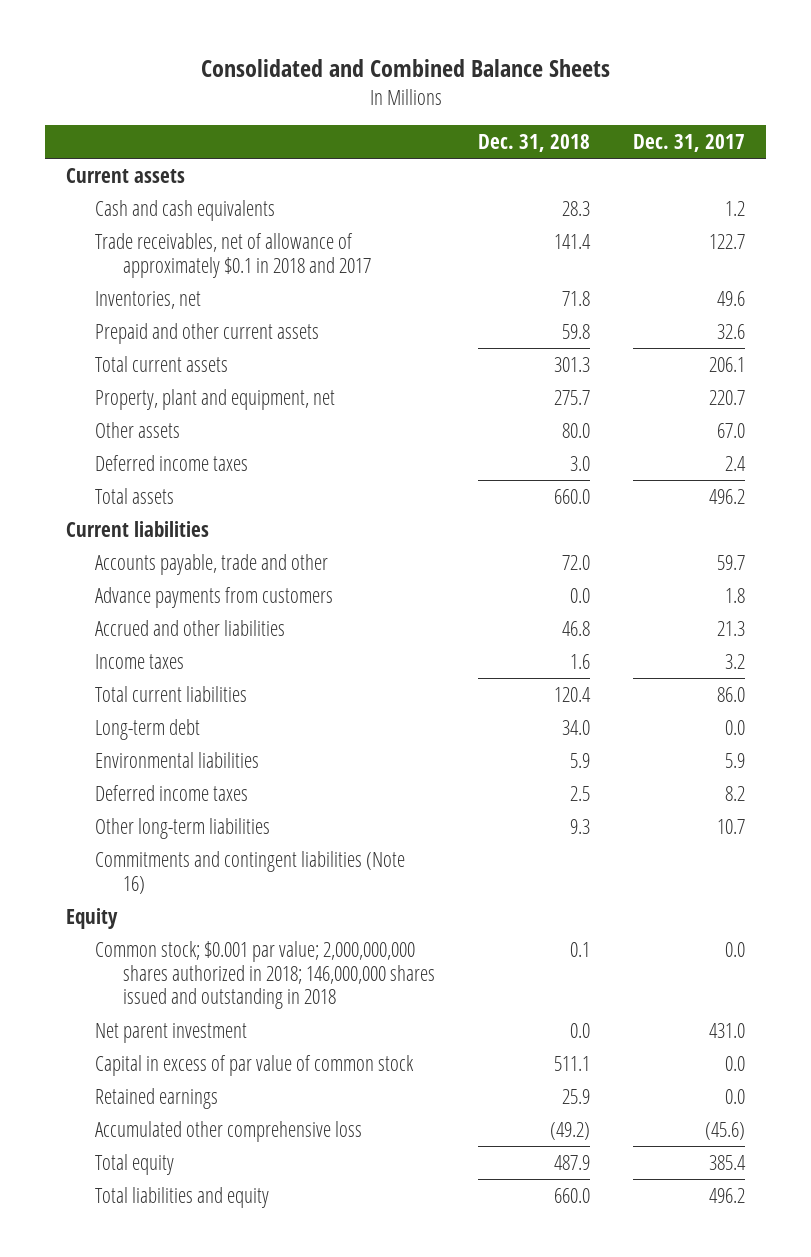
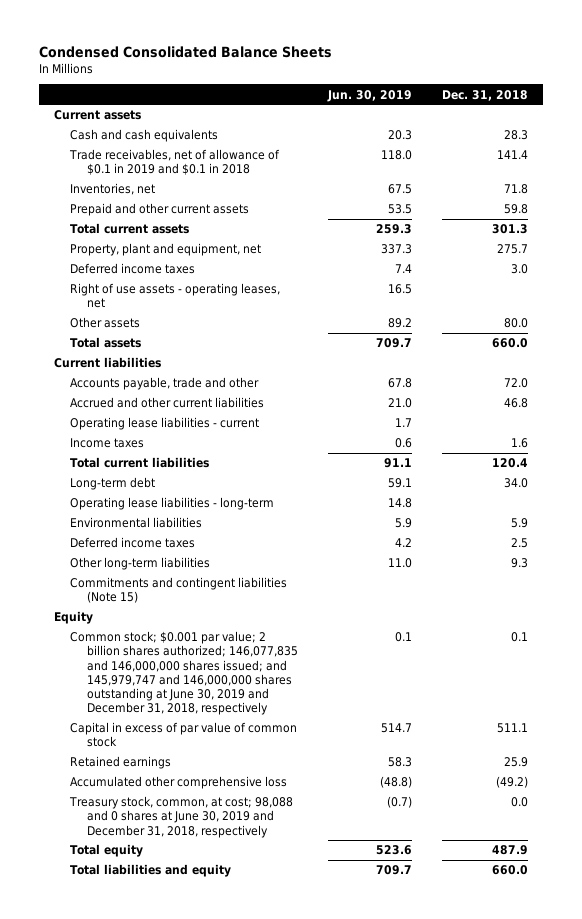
- Consolidated and Combined Balance Sheets
+ Condensed Consolidated Balance Sheets
- | Dec. 31, 2018 | Dec. 31, 2017
+ | Jun. 30, 2019 | Dec. 31, 2018
- Trade receivables, net of allowance of approximately $0.1 in 2018 and 2017 | 141.4 | 122.7
+ Trade receivables, net of allowance of $0.1 in 2019 and $0.1 in 2018 | 118.0 | 141.4
+ Right of use assets - operating leases, net | 16.5 |
moved down: Other assets | 89.2 | 80.0
- Advance payments from customers | 0.0 | 1.8
- Accrued and other liabilities | 46.8 | 21.3
+ Accrued and other current liabilities | 21.0 | 46.8
+ Operating lease liabilities - current | 1.7 |
+ Operating lease liabilities - long-term | 14.8 |
- Commitments and contingent liabilities (Note 16)
+ Commitments and contingent liabilities (Note 15)
- Common stock; $0.001 par value; 2,000,000,000 shares authorized in 2018; 146,000,000 shares issued and outstanding in 2018 | 0.1 | 0.0
- Net parent investment | 0.0 | 431.0
+ Common stock; $0.001 par value; 2 billion shares authorized; 146,077,835 and 146,000,000 shares issued; and 145,979,747 and 146,000,000 shares outstanding at June 30, 2019 and December 31, 2018, respectively | 0.1 | 0.1
+ Treasury stock, common, at cost; 98,088 and 0 shares at June 30, 2019 and December 31, 2018, respectively | (0.7) | 0.0

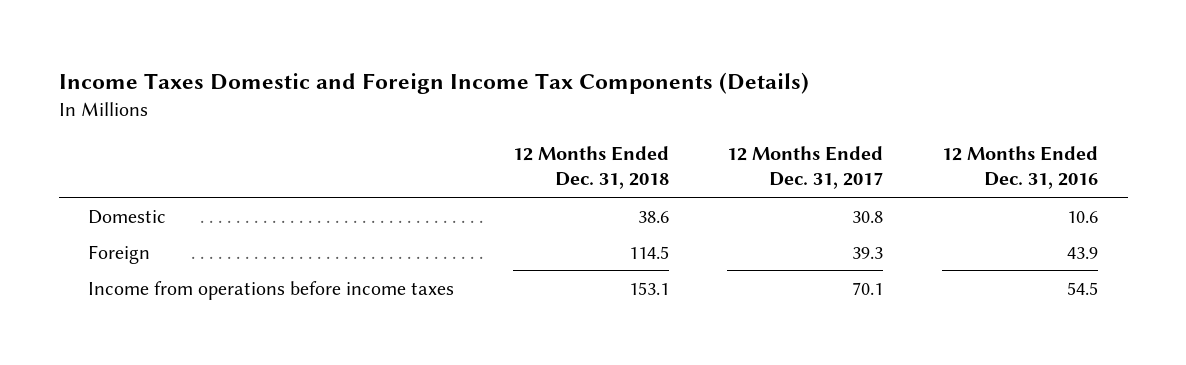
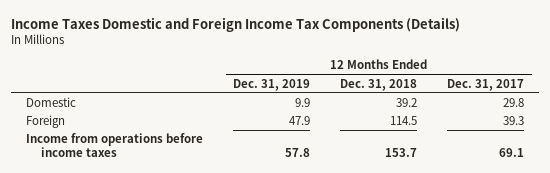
- | 12 Months Ended Dec. 31, 2018 | 12 Months Ended Dec. 31, 2017 | 12 Months Ended Dec. 31, 2016
+ | 12 Months Ended Dec. 31, 2019 | 12 Months Ended Dec. 31, 2018 | 12 Months Ended Dec. 31, 2017
- Domestic | 38.6 | 30.8 | 10.6
+ Domestic | 9.9 | 39.2 | 29.8
- Income from operations before income taxes | 153.1 | 70.1 | 54.5
+ Income from operations before income taxes | 57.8 | 153.7 | 69.1

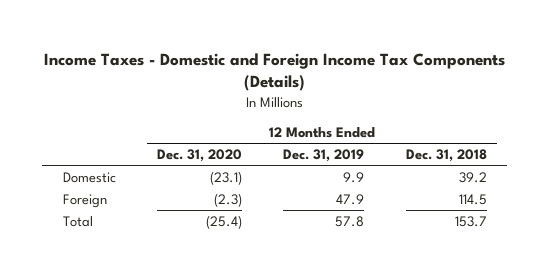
- Income Taxes Domestic and Foreign Income Tax Components (Details)
+ Income Taxes - Domestic and Foreign Income Tax Components (Details)
- | 12 Months Ended Dec. 31, 2019 | 12 Months Ended Dec. 31, 2018 | 12 Months Ended Dec. 31, 2017
+ | 12 Months Ended Dec. 31, 2020 | 12 Months Ended Dec. 31, 2019 | 12 Months Ended Dec. 31, 2018
- Income from operations before income taxes | 57.8 | 153.7 | 69.1
+ Total | (25.4) | 57.8 | 153.7

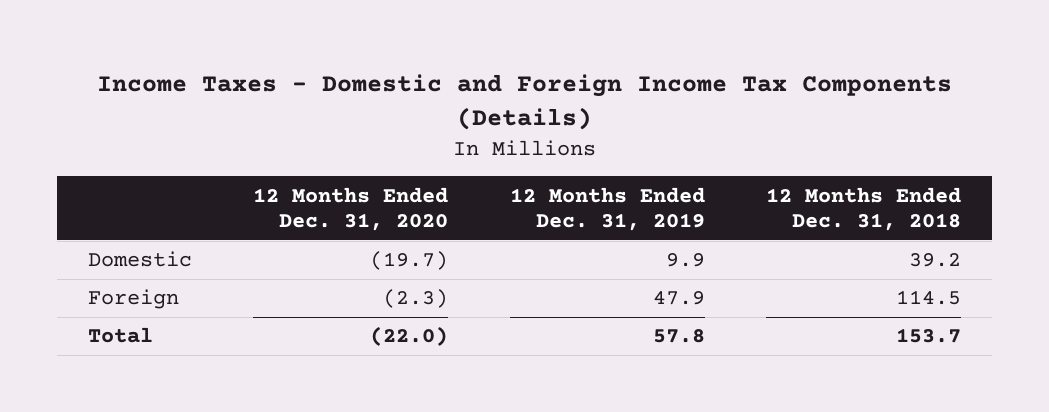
- Domestic | (23.1) | 9.9 | 39.2
+ Domestic | (19.7) | 9.9 | 39.2
- Total | (25.4) | 57.8 | 153.7
+ Total | (22.0) | 57.8 | 153.7

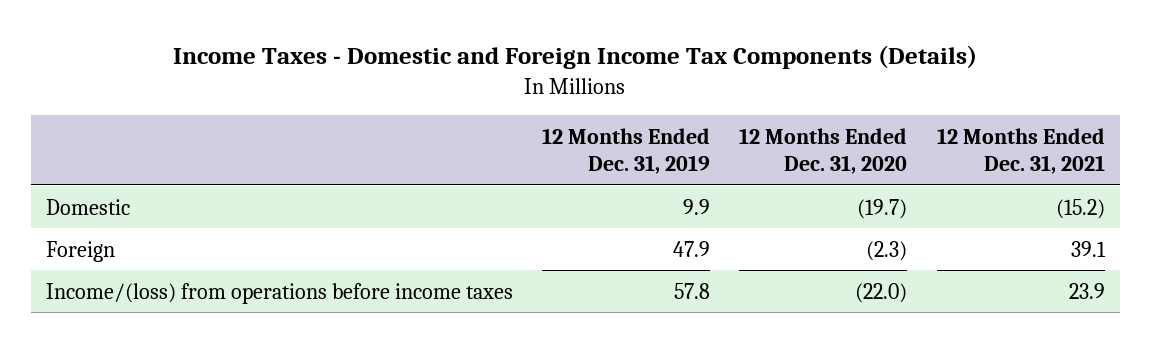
- | 12 Months Ended Dec. 31, 2020 | 12 Months Ended Dec. 31, 2019 | 12 Months Ended Dec. 31, 2018
+ | 12 Months Ended Dec. 31, 2019 | 12 Months Ended Dec. 31, 2020 | 12 Months Ended Dec. 31, 2021
- Total | (22.0) | 57.8 | 153.7
+ Income/(loss) from operations before income taxes | 57.8 | (22.0) | 23.9

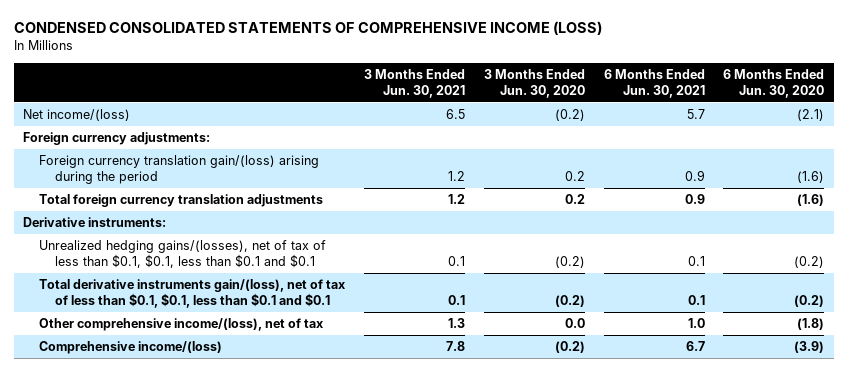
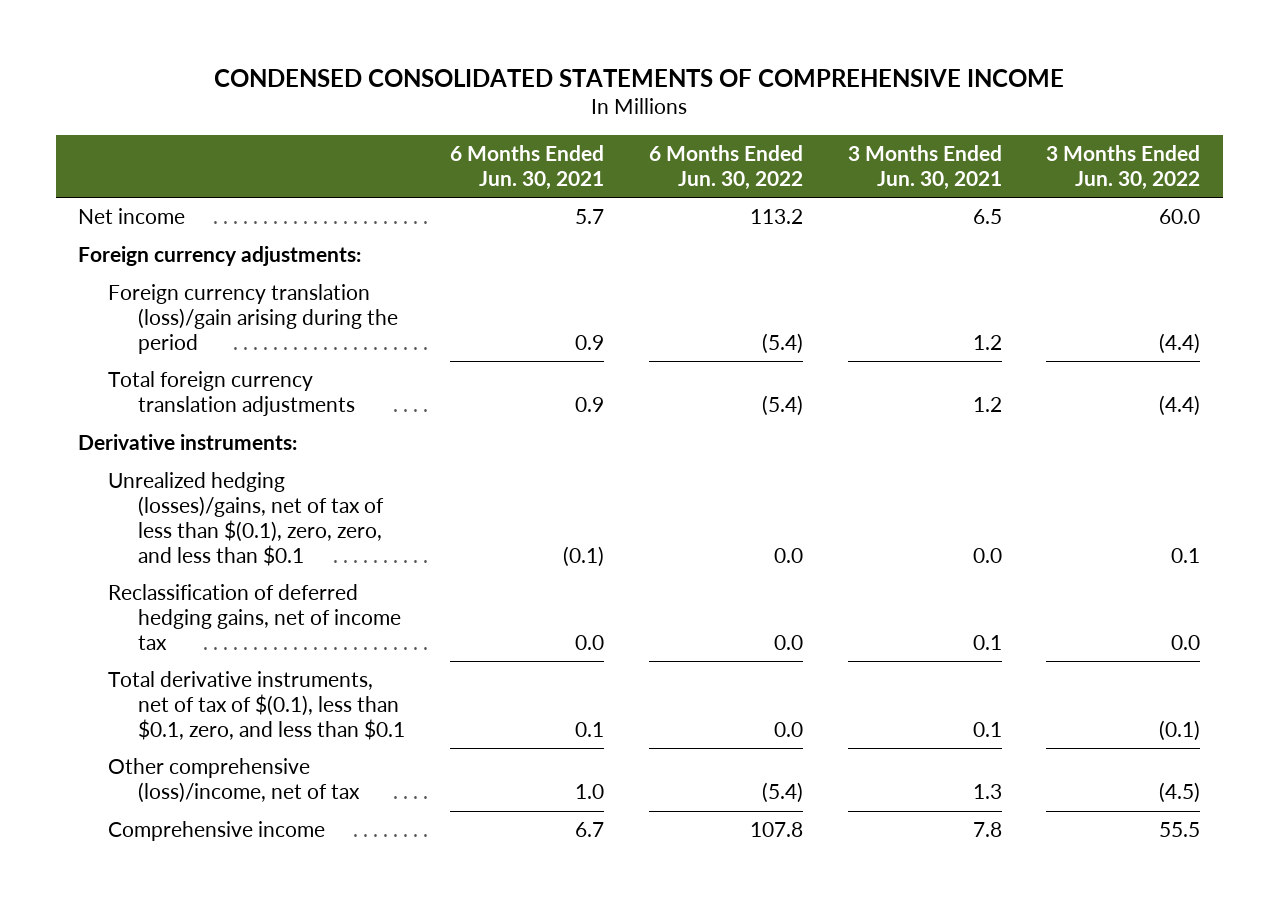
- CONDENSED CONSOLIDATED STATEMENTS OF COMPREHENSIVE INCOME (LOSS)
+ CONDENSED CONSOLIDATED STATEMENTS OF COMPREHENSIVE INCOME
- | 3 Months Ended Jun. 30, 2021 | 3 Months Ended Jun. 30, 2020 | 6 Months Ended Jun. 30, 2021 | 6 Months Ended Jun. 30, 2020
+ | 6 Months Ended Jun. 30, 2021 | 6 Months Ended Jun. 30, 2022 | 3 Months Ended Jun. 30, 2021 | 3 Months Ended Jun. 30, 2022
- Net income/(loss) | 6.5 | (0.2) | 5.7 | (2.1)
+ Net income | 5.7 | 113.2 | 6.5 | 60.0
- Foreign currency translation gain/(loss) arising during the period | 1.2 | 0.2 | 0.9 | (1.6)
+ Foreign currency translation (loss)/gain arising during the period | 0.9 | (5.4) | 1.2 | (4.4)
- Unrealized hedging gains/(losses), net of tax of less than $0.1, $0.1, less than $0.1 and $0.1 | 0.1 | (0.2) | 0.1 | (0.2)
- Total derivative instruments gain/(loss), net of tax of less than $0.1, $0.1, less than $0.1 and $0.1 | 0.1 | (0.2) | 0.1 | (0.2)
- Other comprehensive income/(loss), net of tax | 1.3 | 0.0 | 1.0 | (1.8)
- Comprehensive income/(loss) | 7.8 | (0.2) | 6.7 | (3.9)
+ Unrealized hedging (losses)/gains, net of tax of less than $(0.1), zero, zero, and less than $0.1 | (0.1) | 0.0 | 0.0 | 0.1
+ Reclassification of deferred hedging gains, net of income tax | 0.0 | 0.0 | 0.1 | 0.0
+ Total derivative instruments, net of tax of $(0.1), less than $0.1, zero, and less than $0.1 | 0.1 | 0.0 | 0.1 | (0.1)
+ Other comprehensive (loss)/income, net of tax | 1.0 | (5.4) | 1.3 | (4.5)
+ Comprehensive income | 6.7 | 107.8 | 7.8 | 55.5

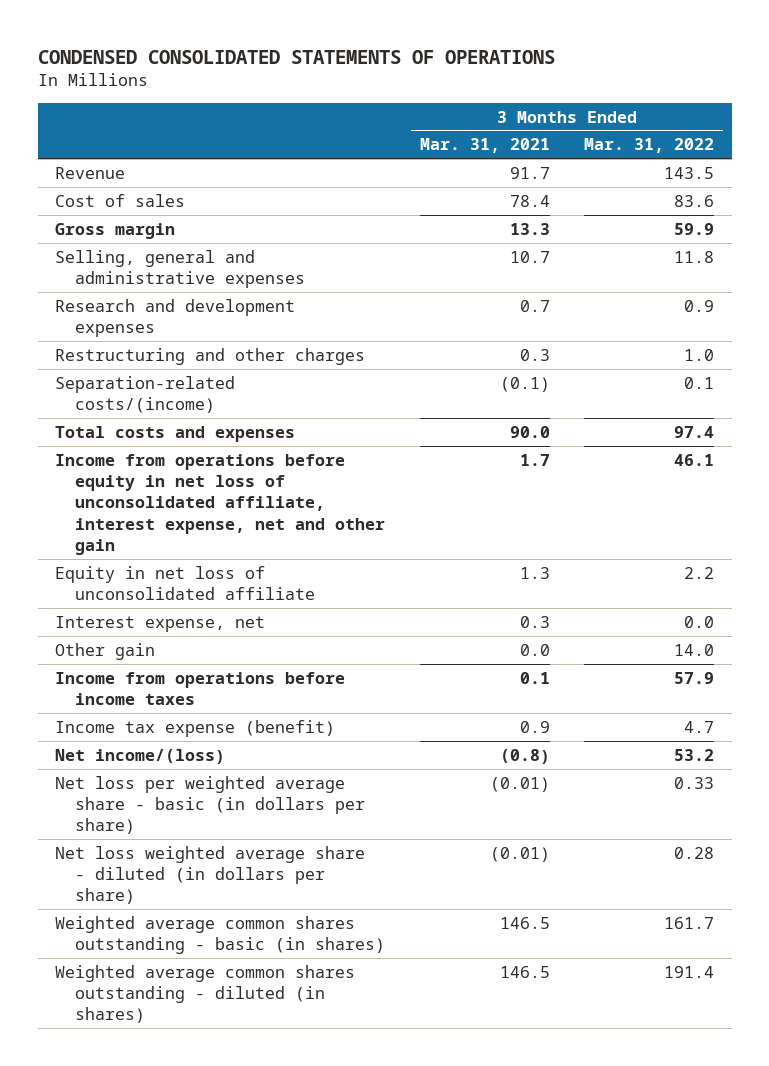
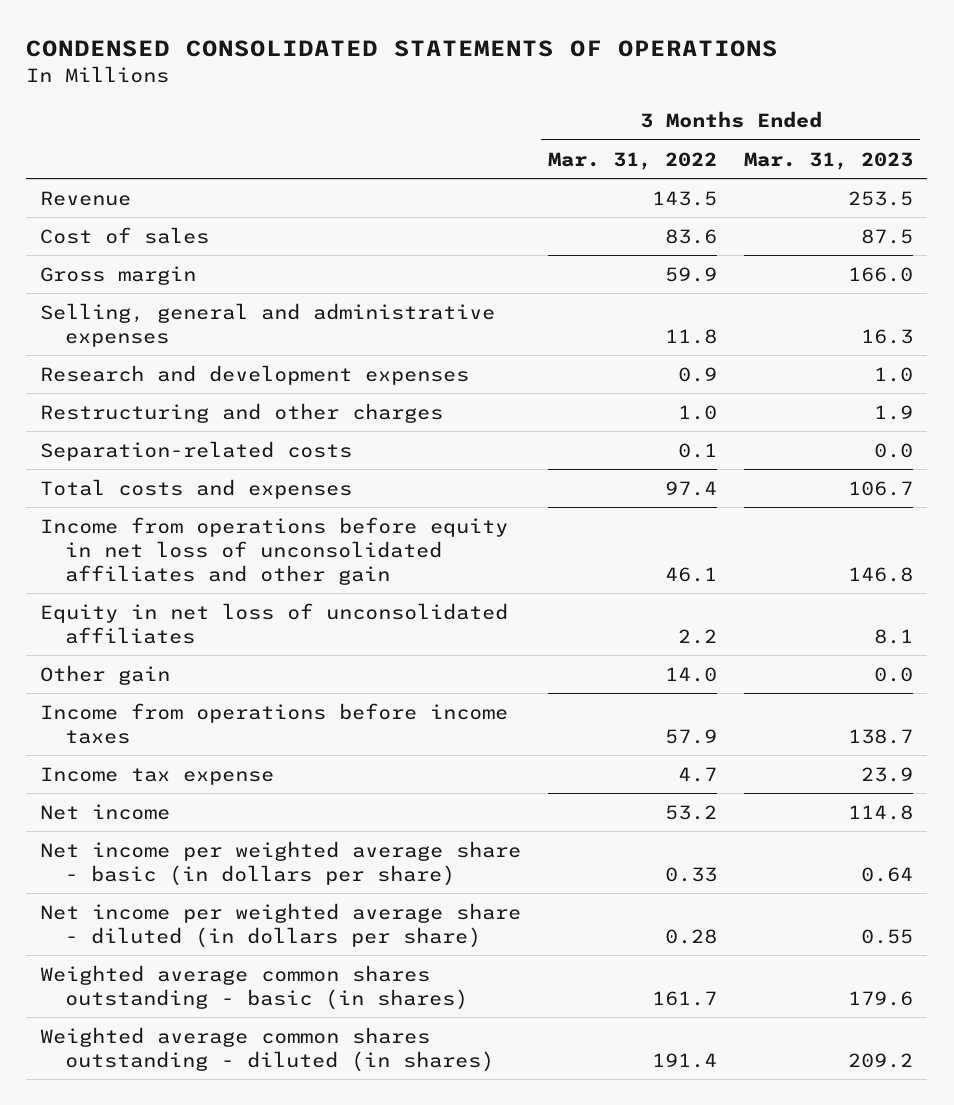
- | 3 Months Ended Mar. 31, 2021 | 3 Months Ended Mar. 31, 2022
+ | 3 Months Ended Mar. 31, 2022 | 3 Months Ended Mar. 31, 2023
- Separation-related costs/(income) | (0.1) | 0.1
+ Separation-related costs | 0.1 | 0.0
- Income from operations before equity in net loss of unconsolidated affiliate, interest expense, net and other gain | 1.7 | 46.1
- Equity in net loss of unconsolidated affiliate | 1.3 | 2.2
- Interest expense, net | 0.3 | 0.0
+ Income from operations before equity in net loss of unconsolidated affiliates and other gain | 46.1 | 146.8
+ Equity in net loss of unconsolidated affiliates | 2.2 | 8.1
- Income tax expense (benefit) | 0.9 | 4.7
- Net income/(loss) | (0.8) | 53.2
- Net loss per weighted average share - basic (in dollars per share) | (0.01) | 0.33
- Net loss weighted average share - diluted (in dollars per share) | (0.01) | 0.28
+ Income tax expense | 4.7 | 23.9
+ Net income | 53.2 | 114.8
+ Net income per weighted average share - basic (in dollars per share) | 0.33 | 0.64
+ Net income per weighted average share - diluted (in dollars per share) | 0.28 | 0.55

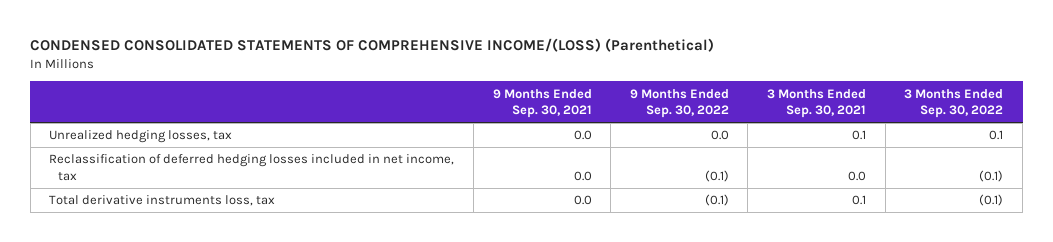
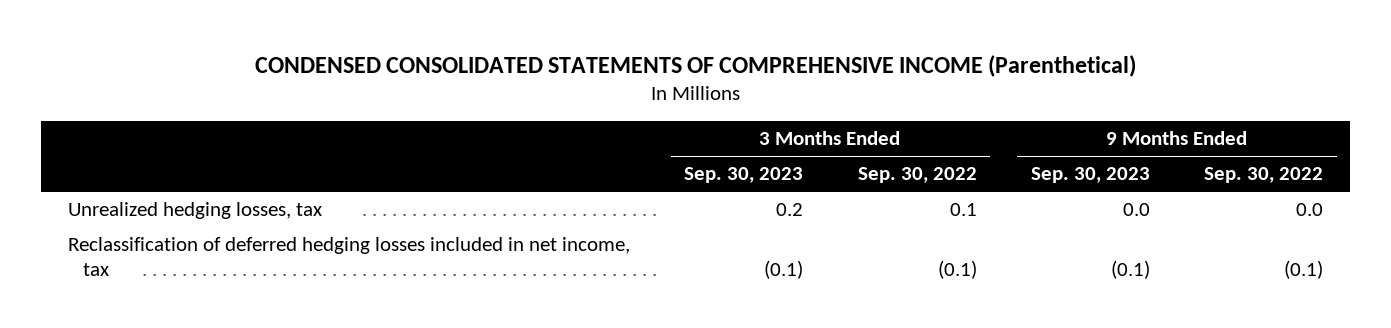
- CONDENSED CONSOLIDATED STATEMENTS OF COMPREHENSIVE INCOME/(LOSS) (Parenthetical)
+ CONDENSED CONSOLIDATED STATEMENTS OF COMPREHENSIVE INCOME (Parenthetical)
- | 9 Months Ended Sep. 30, 2021 | 9 Months Ended Sep. 30, 2022 | 3 Months Ended Sep. 30, 2021 | 3 Months Ended Sep. 30, 2022
+ | 3 Months Ended Sep. 30, 2023 | 3 Months Ended Sep. 30, 2022 | 9 Months Ended Sep. 30, 2023 | 9 Months Ended Sep. 30, 2022
- Total derivative instruments loss, tax | 0.0 | (0.1) | 0.1 | (0.1)

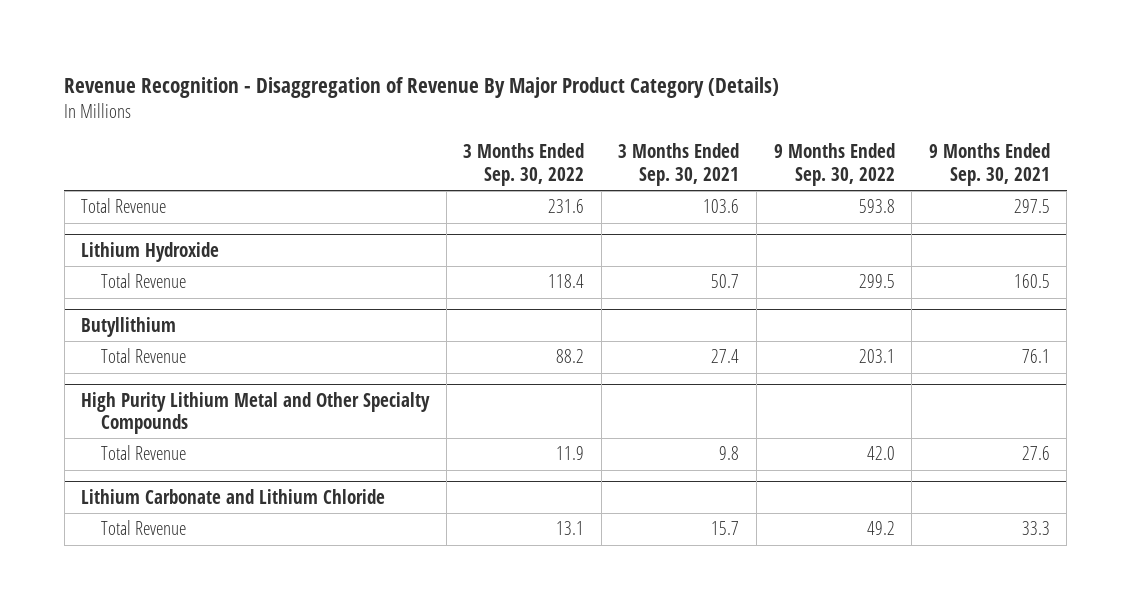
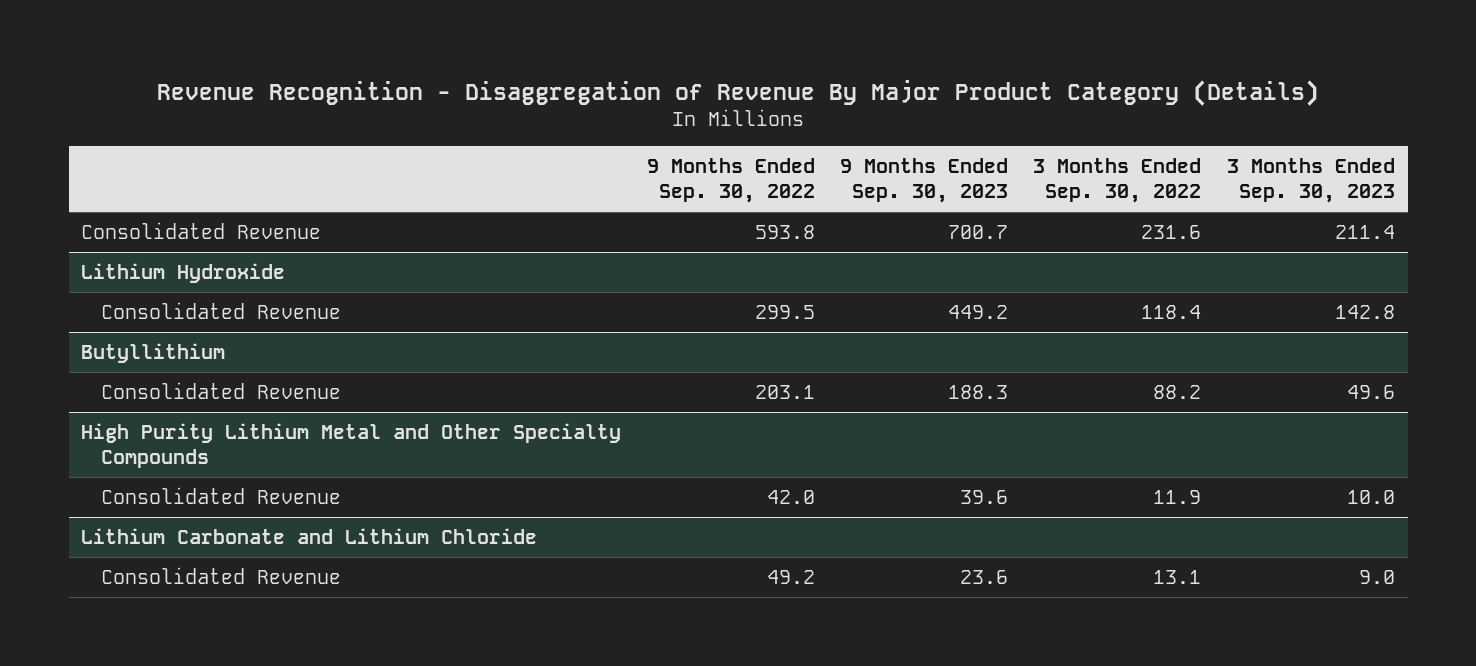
- | 3 Months Ended Sep. 30, 2022 | 3 Months Ended Sep. 30, 2021 | 9 Months Ended Sep. 30, 2022 | 9 Months Ended Sep. 30, 2021
+ | 9 Months Ended Sep. 30, 2022 | 9 Months Ended Sep. 30, 2023 | 3 Months Ended Sep. 30, 2022 | 3 Months Ended Sep. 30, 2023
- Total Revenue | 231.6 | 103.6 | 593.8 | 297.5
+ Consolidated Revenue | 593.8 | 700.7 | 231.6 | 211.4
@ Lithium Hydroxide
- Total Revenue | 118.4 | 50.7 | 299.5 | 160.5
+ Consolidated Revenue | 299.5 | 449.2 | 118.4 | 142.8
@ Butyllithium
- Total Revenue | 88.2 | 27.4 | 203.1 | 76.1
+ Consolidated Revenue | 203.1 | 188.3 | 88.2 | 49.6
@ High Purity Lithium Metal and Other Specialty Compounds
- Total Revenue | 11.9 | 9.8 | 42.0 | 27.6
+ Consolidated Revenue | 42.0 | 39.6 | 11.9 | 10.0
@ Lithium Carbonate and Lithium Chloride
- Total Revenue | 13.1 | 15.7 | 49.2 | 33.3
+ Consolidated Revenue | 49.2 | 23.6 | 13.1 | 9.0

